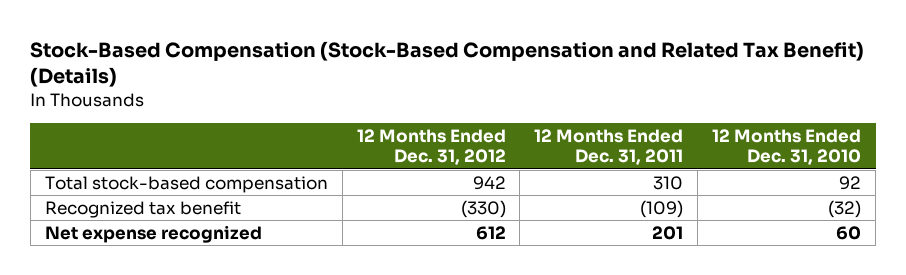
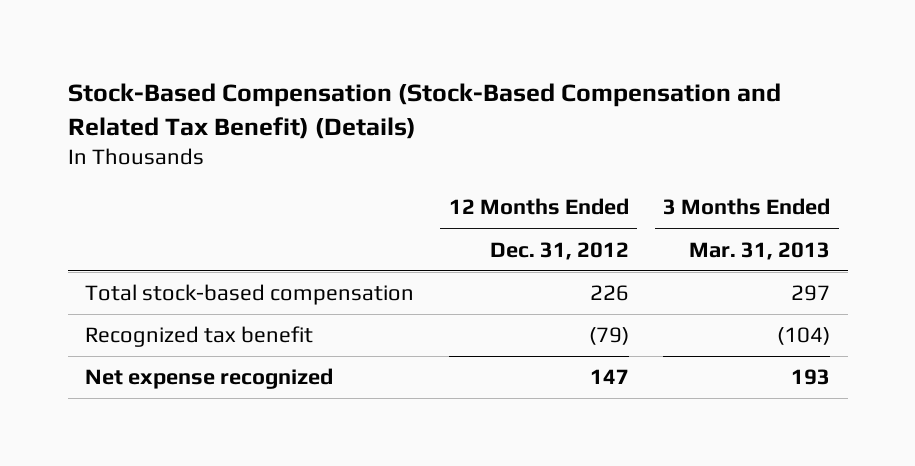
- | 12 Months Ended Dec. 31, 2012 | 12 Months Ended Dec. 31, 2011 | 12 Months Ended Dec. 31, 2010
+ | 12 Months Ended Dec. 31, 2012 | 3 Months Ended Mar. 31, 2013
- Total stock-based compensation | 942 | 310 | 92
- Recognized tax benefit | (330) | (109) | (32)
- Net expense recognized | 612 | 201 | 60
+ Total stock-based compensation | 226 | 297
+ Recognized tax benefit | (79) | (104)
+ Net expense recognized | 147 | 193

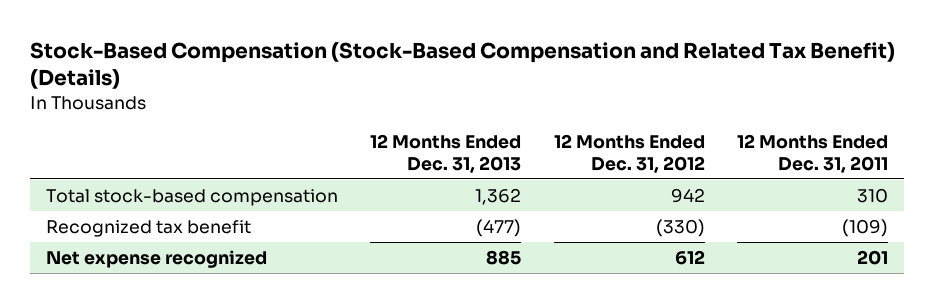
- | 12 Months Ended Dec. 31, 2012 | 3 Months Ended Mar. 31, 2013
+ | 12 Months Ended Dec. 31, 2013 | 12 Months Ended Dec. 31, 2012 | 12 Months Ended Dec. 31, 2011
- Total stock-based compensation | 226 | 297
- Recognized tax benefit | (79) | (104)
- Net expense recognized | 147 | 193
+ Total stock-based compensation | 1,362 | 942 | 310
+ Recognized tax benefit | (477) | (330) | (109)
+ Net expense recognized | 885 | 612 | 201

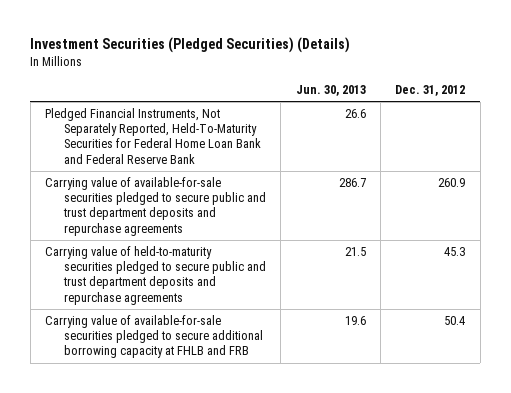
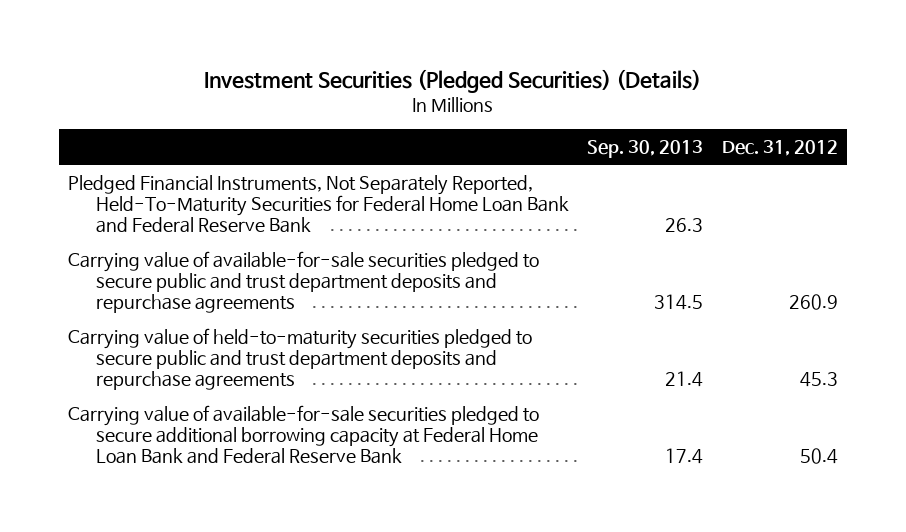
- | Jun. 30, 2013 | Dec. 31, 2012
+ | Sep. 30, 2013 | Dec. 31, 2012
- Carrying value of available-for-sale securities pledged to secure additional borrowing capacity at FHLB and FRB | 19.6 | 50.4
+ Carrying value of available-for-sale securities pledged to secure additional borrowing capacity at Federal Home Loan Bank and Federal Reserve Bank | 17.4 | 50.4

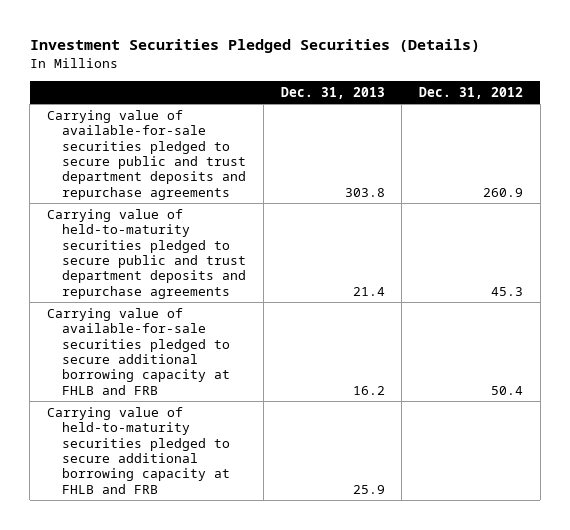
- Investment Securities (Pledged Securities) (Details)
+ Investment Securities Pledged Securities (Details)
- | Sep. 30, 2013 | Dec. 31, 2012
+ | Dec. 31, 2013 | Dec. 31, 2012
- Pledged Financial Instruments, Not Separately Reported, Held-To-Maturity Securities for Federal Home Loan Bank and Federal Reserve Bank | 26.3 |
- Carrying value of available-for-sale securities pledged to secure additional borrowing capacity at Federal Home Loan Bank and Federal Reserve Bank | 17.4 | 50.4
+ Carrying value of available-for-sale securities pledged to secure additional borrowing capacity at FHLB and FRB | 16.2 | 50.4
+ Carrying value of held-to-maturity securities pledged to secure additional borrowing capacity at FHLB and FRB | 25.9 |

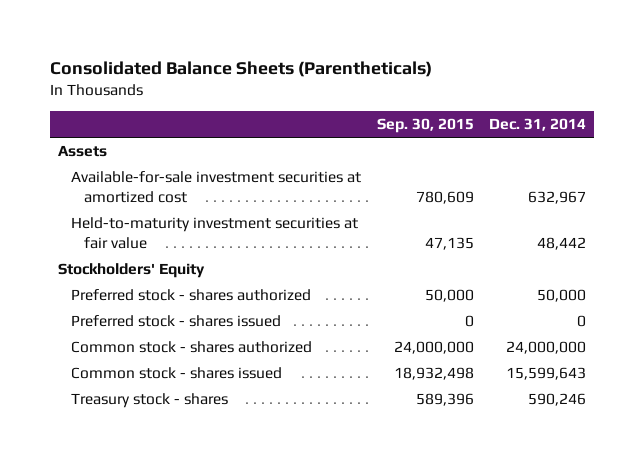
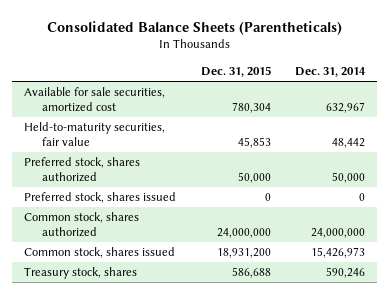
- | Sep. 30, 2015 | Dec. 31, 2014
+ | Dec. 31, 2015 | Dec. 31, 2014
- Assets
- Available-for-sale investment securities at amortized cost | 780,609 | 632,967
- Held-to-maturity investment securities at fair value | 47,135 | 48,442
- Stockholders' Equity
- Preferred stock - shares authorized | 50,000 | 50,000
- Preferred stock - shares issued | 0 | 0
- Common stock - shares authorized | 24,000,000 | 24,000,000
- Common stock - shares issued | 18,932,498 | 15,599,643
- Treasury stock - shares | 589,396 | 590,246
+ Available for sale securities, amortized cost | 780,304 | 632,967
+ Held-to-maturity securities, fair value | 45,853 | 48,442
+ Preferred stock, shares authorized | 50,000 | 50,000
+ Preferred stock, shares issued | 0 | 0
+ Common stock, shares authorized | 24,000,000 | 24,000,000
+ Common stock, shares issued | 18,931,200 | 15,426,973
+ Treasury stock, shares | 586,688 | 590,246

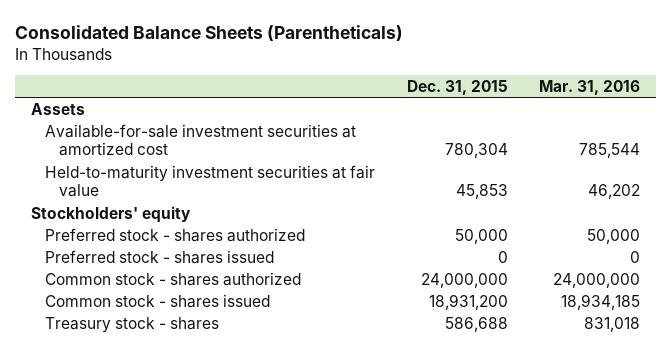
- | Dec. 31, 2015 | Dec. 31, 2014
+ | Dec. 31, 2015 | Mar. 31, 2016
- Available for sale securities, amortized cost | 780,304 | 632,967
- Held-to-maturity securities, fair value | 45,853 | 48,442
- Preferred stock, shares authorized | 50,000 | 50,000
- Preferred stock, shares issued | 0 | 0
- Common stock, shares authorized | 24,000,000 | 24,000,000
- Common stock, shares issued | 18,931,200 | 15,426,973
- Treasury stock, shares | 586,688 | 590,246
+ Assets
+ Available-for-sale investment securities at amortized cost | 780,304 | 785,544
+ Held-to-maturity investment securities at fair value | 45,853 | 46,202
+ Stockholders' equity
+ Preferred stock - shares authorized | 50,000 | 50,000
+ Preferred stock - shares issued | 0 | 0
+ Common stock - shares authorized | 24,000,000 | 24,000,000
+ Common stock - shares issued | 18,931,200 | 18,934,185
+ Treasury stock - shares | 586,688 | 831,018

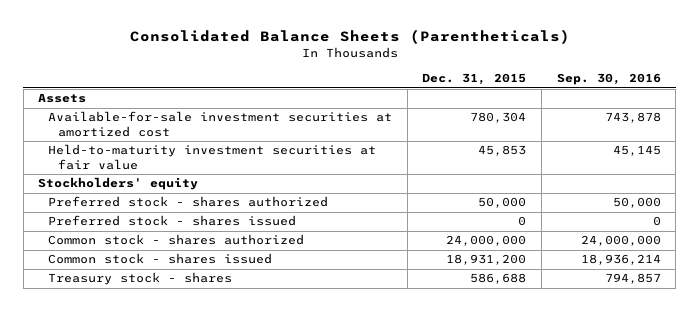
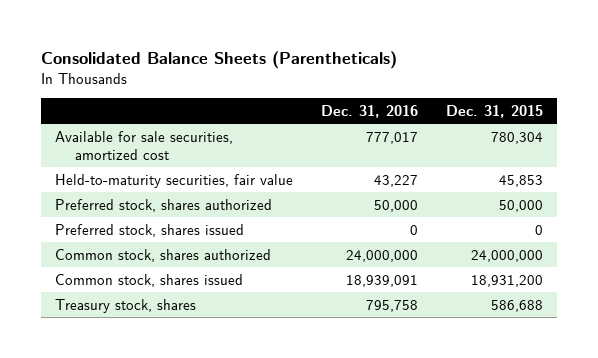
- | Dec. 31, 2015 | Sep. 30, 2016
+ | Dec. 31, 2016 | Dec. 31, 2015
- Assets
- Available-for-sale investment securities at amortized cost | 780,304 | 743,878
- Held-to-maturity investment securities at fair value | 45,853 | 45,145
- Stockholders' equity
- Preferred stock - shares authorized | 50,000 | 50,000
- Preferred stock - shares issued | 0 | 0
- Common stock - shares authorized | 24,000,000 | 24,000,000
- Common stock - shares issued | 18,931,200 | 18,936,214
- Treasury stock - shares | 586,688 | 794,857
+ Available for sale securities, amortized cost | 777,017 | 780,304
+ Held-to-maturity securities, fair value | 43,227 | 45,853
+ Preferred stock, shares authorized | 50,000 | 50,000
+ Preferred stock, shares issued | 0 | 0
+ Common stock, shares authorized | 24,000,000 | 24,000,000
+ Common stock, shares issued | 18,939,091 | 18,931,200
+ Treasury stock, shares | 795,758 | 586,688

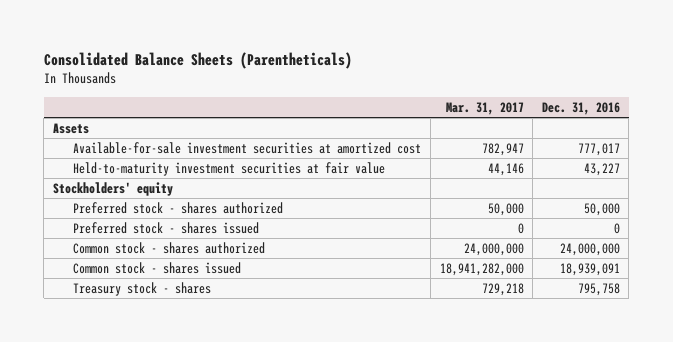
- | Dec. 31, 2016 | Dec. 31, 2015
+ | Mar. 31, 2017 | Dec. 31, 2016
- Available for sale securities, amortized cost | 777,017 | 780,304
- Held-to-maturity securities, fair value | 43,227 | 45,853
- Preferred stock, shares authorized | 50,000 | 50,000
- Preferred stock, shares issued | 0 | 0
- Common stock, shares authorized | 24,000,000 | 24,000,000
- Common stock, shares issued | 18,939,091 | 18,931,200
- Treasury stock, shares | 795,758 | 586,688
+ Assets
+ Available-for-sale investment securities at amortized cost | 782,947 | 777,017
+ Held-to-maturity investment securities at fair value | 44,146 | 43,227
+ Stockholders' equity
+ Preferred stock - shares authorized | 50,000 | 50,000
+ Preferred stock - shares issued | 0 | 0
+ Common stock - shares authorized | 24,000,000 | 24,000,000
+ Common stock - shares issued | 18,941,282,000 | 18,939,091
+ Treasury stock - shares | 729,218 | 795,758

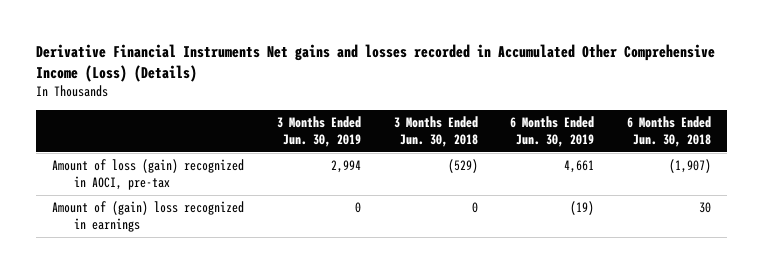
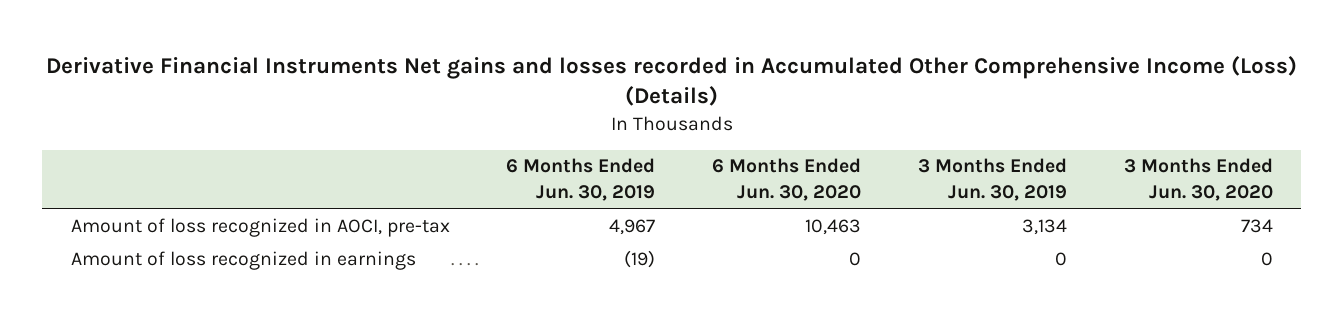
- | 3 Months Ended Jun. 30, 2019 | 3 Months Ended Jun. 30, 2018 | 6 Months Ended Jun. 30, 2019 | 6 Months Ended Jun. 30, 2018
+ | 6 Months Ended Jun. 30, 2019 | 6 Months Ended Jun. 30, 2020 | 3 Months Ended Jun. 30, 2019 | 3 Months Ended Jun. 30, 2020
- Amount of loss (gain) recognized in AOCI, pre-tax | 2,994 | (529) | 4,661 | (1,907)
- Amount of (gain) loss recognized in earnings | 0 | 0 | (19) | 30
+ Amount of loss recognized in AOCI, pre-tax | 4,967 | 10,463 | 3,134 | 734
+ Amount of loss recognized in earnings | (19) | 0 | 0 | 0

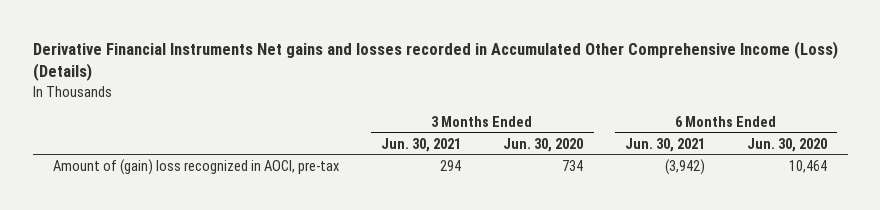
- | 6 Months Ended Jun. 30, 2019 | 6 Months Ended Jun. 30, 2020 | 3 Months Ended Jun. 30, 2019 | 3 Months Ended Jun. 30, 2020
+ | 3 Months Ended Jun. 30, 2021 | 3 Months Ended Jun. 30, 2020 | 6 Months Ended Jun. 30, 2021 | 6 Months Ended Jun. 30, 2020
- Amount of loss recognized in AOCI, pre-tax | 4,967 | 10,463 | 3,134 | 734
- Amount of loss recognized in earnings | (19) | 0 | 0 | 0
+ Amount of (gain) loss recognized in AOCI, pre-tax | 294 | 734 | (3,942) | 10,464

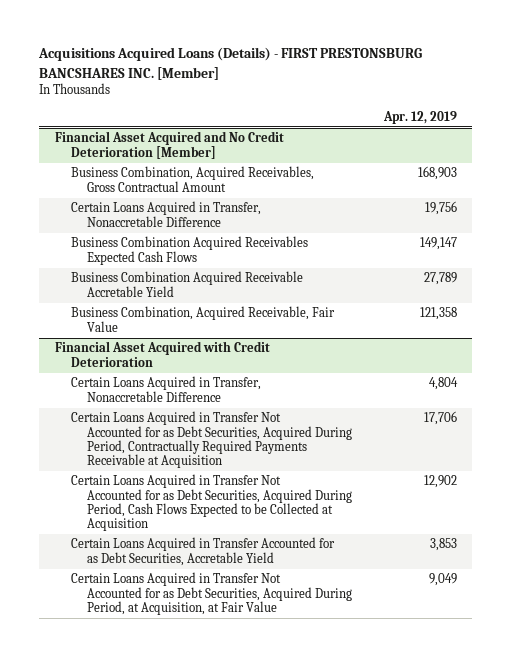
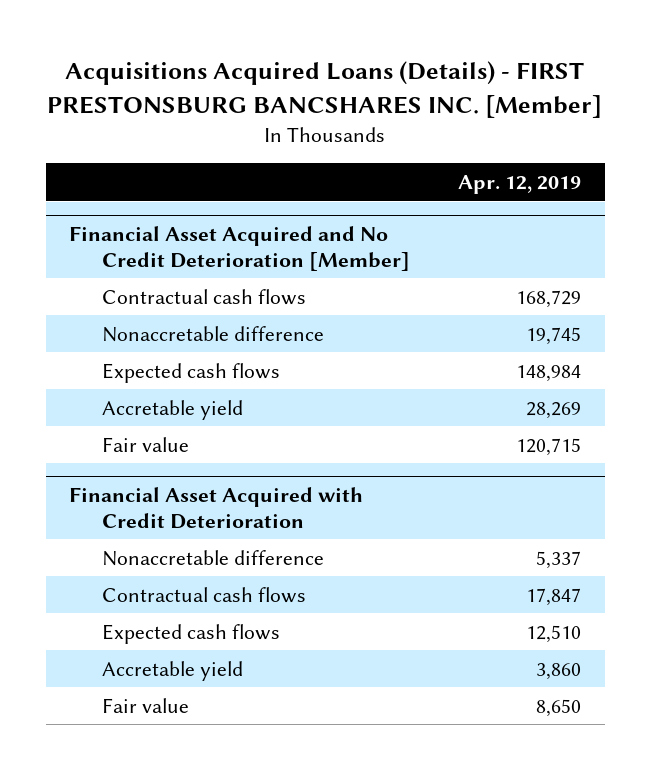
@ Financial Asset Acquired and No Credit Deterioration [Member]
- Business Combination, Acquired Receivables, Gross Contractual Amount | 168,903
- Certain Loans Acquired in Transfer, Nonaccretable Difference | 19,756
- Business Combination Acquired Receivables Expected Cash Flows | 149,147
- Business Combination Acquired Receivable Accretable Yield | 27,789
- Business Combination, Acquired Receivable, Fair Value | 121,358
+ Contractual cash flows | 168,729
+ Nonaccretable difference | 19,745
+ Expected cash flows | 148,984
+ Accretable yield | 28,269
+ Fair value | 120,715
@ Financial Asset Acquired with Credit Deterioration
- Certain Loans Acquired in Transfer, Nonaccretable Difference | 4,804
- Certain Loans Acquired in Transfer Not Accounted for as Debt Securities, Acquired During Period, Contractually Required Payments Receivable at Acquisition | 17,706
- Certain Loans Acquired in Transfer Not Accounted for as Debt Securities, Acquired During Period, Cash Flows Expected to be Collected at Acquisition | 12,902
- Certain Loans Acquired in Transfer Accounted for as Debt Securities, Accretable Yield | 3,853
- Certain Loans Acquired in Transfer Not Accounted for as Debt Securities, Acquired During Period, at Acquisition, at Fair Value | 9,049
+ Nonaccretable difference | 5,337
+ Contractual cash flows | 17,847
+ Expected cash flows | 12,510
+ Accretable yield | 3,860
+ Fair value | 8,650

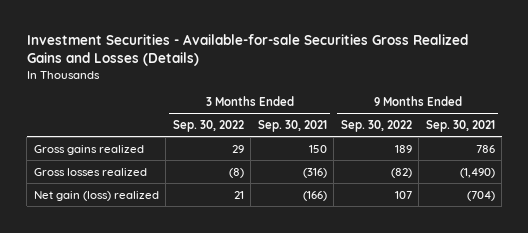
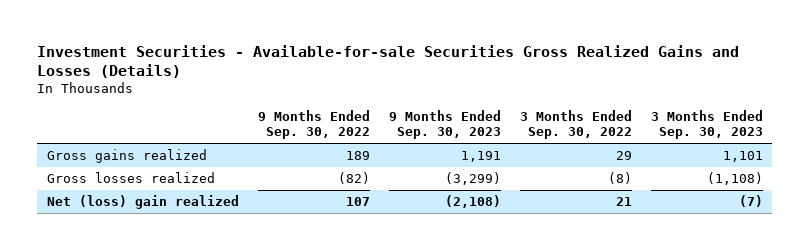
- | 3 Months Ended Sep. 30, 2022 | 3 Months Ended Sep. 30, 2021 | 9 Months Ended Sep. 30, 2022 | 9 Months Ended Sep. 30, 2021
+ | 9 Months Ended Sep. 30, 2022 | 9 Months Ended Sep. 30, 2023 | 3 Months Ended Sep. 30, 2022 | 3 Months Ended Sep. 30, 2023
- Net gain (loss) realized | 21 | (166) | 107 | (704)
+ Net (loss) gain realized | 107 | (2,108) | 21 | (7)

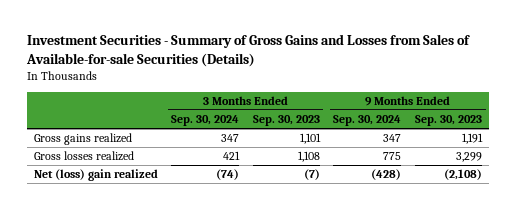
- Investment Securities - Available-for-sale Securities Gross Realized Gains and Losses (Details)
+ Investment Securities - Summary of Gross Gains and Losses from Sales of Available-for-sale Securities (Details)
- | 9 Months Ended Sep. 30, 2022 | 9 Months Ended Sep. 30, 2023 | 3 Months Ended Sep. 30, 2022 | 3 Months Ended Sep. 30, 2023
+ | 3 Months Ended Sep. 30, 2024 | 3 Months Ended Sep. 30, 2023 | 9 Months Ended Sep. 30, 2024 | 9 Months Ended Sep. 30, 2023
- Gross losses realized | (82) | (3,299) | (8) | (1,108)
+ Gross losses realized | 421 | 1,108 | 775 | 3,299

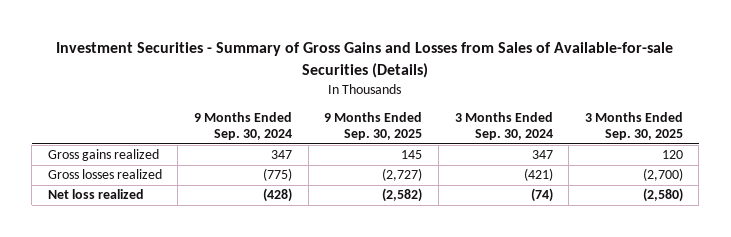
- | 3 Months Ended Sep. 30, 2024 | 3 Months Ended Sep. 30, 2023 | 9 Months Ended Sep. 30, 2024 | 9 Months Ended Sep. 30, 2023
+ | 9 Months Ended Sep. 30, 2024 | 9 Months Ended Sep. 30, 2025 | 3 Months Ended Sep. 30, 2024 | 3 Months Ended Sep. 30, 2025
- Gross losses realized | 421 | 1,108 | 775 | 3,299
- Net (loss) gain realized | (74) | (7) | (428) | (2,108)
+ Gross losses realized | (775) | (2,727) | (421) | (2,700)
+ Net loss realized | (428) | (2,582) | (74) | (2,580)

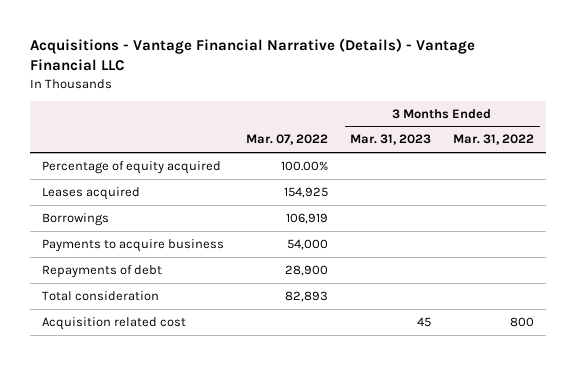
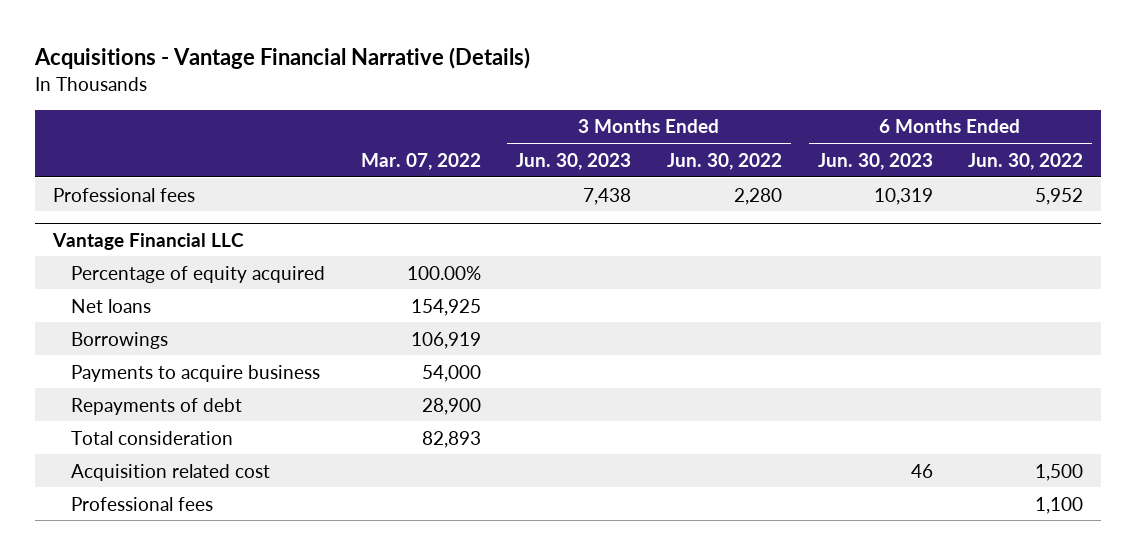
- Acquisitions - Vantage Financial Narrative (Details) - Vantage Financial LLC
+ Acquisitions - Vantage Financial Narrative (Details)
- | Mar. 07, 2022 | 3 Months Ended Mar. 31, 2023 | 3 Months Ended Mar. 31, 2022
+ | Mar. 07, 2022 | 3 Months Ended Jun. 30, 2023 | 3 Months Ended Jun. 30, 2022 | 6 Months Ended Jun. 30, 2023 | 6 Months Ended Jun. 30, 2022
+ Professional fees | | 7,438 | 2,280 | 10,319 | 5,952
+ Vantage Financial LLC
- Leases acquired | 154,925 | |
+ Net loans | 154,925 | | | |
+ Professional fees | | | | | 1,100

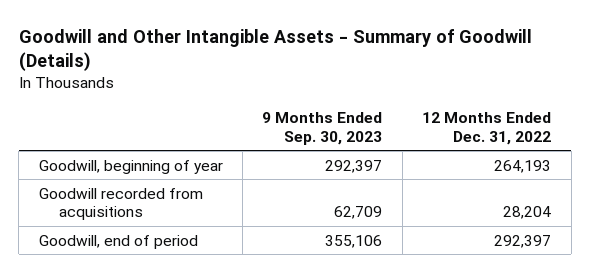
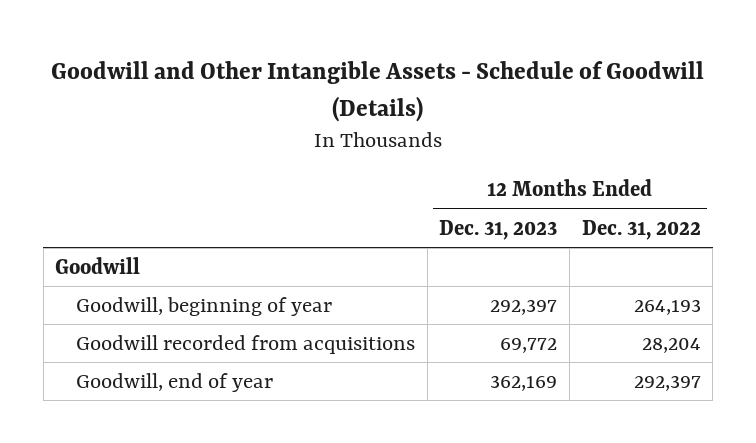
- Goodwill and Other Intangible Assets - Summary of Goodwill (Details)
+ Goodwill and Other Intangible Assets - Schedule of Goodwill (Details)
- | 9 Months Ended Sep. 30, 2023 | 12 Months Ended Dec. 31, 2022
+ | 12 Months Ended Dec. 31, 2023 | 12 Months Ended Dec. 31, 2022
+ Goodwill
- Goodwill, end of period | 355,106 | 292,397
+ Goodwill, end of year | 362,169 | 292,397

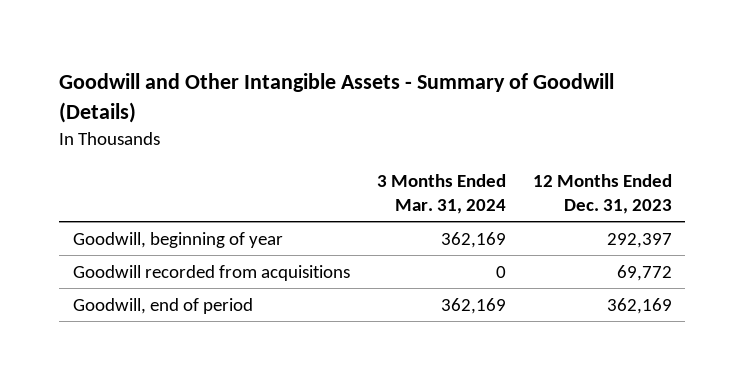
- Goodwill and Other Intangible Assets - Schedule of Goodwill (Details)
+ Goodwill and Other Intangible Assets - Summary of Goodwill (Details)
- | 12 Months Ended Dec. 31, 2023 | 12 Months Ended Dec. 31, 2022
+ | 3 Months Ended Mar. 31, 2024 | 12 Months Ended Dec. 31, 2023
- Goodwill
- Goodwill, end of year | 362,169 | 292,397
+ Goodwill, end of period | 362,169 | 362,169

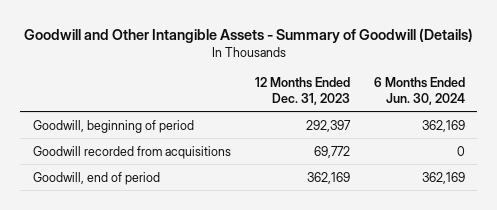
- | 3 Months Ended Mar. 31, 2024 | 12 Months Ended Dec. 31, 2023
+ | 12 Months Ended Dec. 31, 2023 | 6 Months Ended Jun. 30, 2024
- Goodwill, beginning of year | 362,169 | 292,397
+ Goodwill, beginning of period | 292,397 | 362,169

